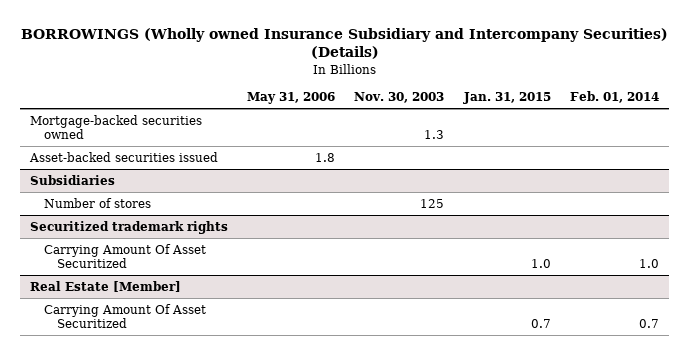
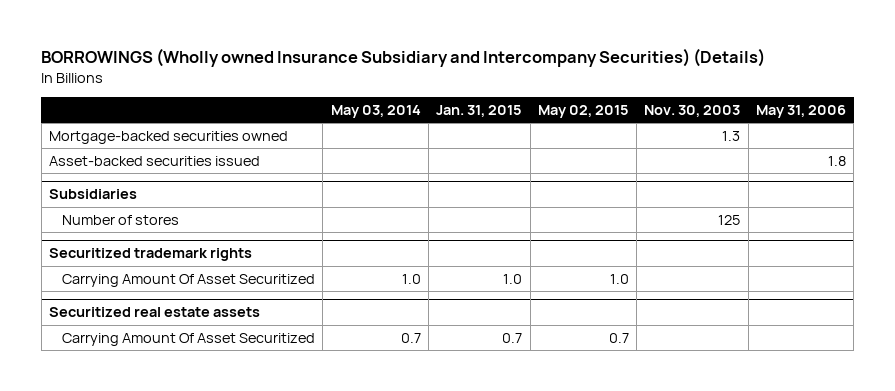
- | May 31, 2006 | Nov. 30, 2003 | Jan. 31, 2015 | Feb. 01, 2014
+ | May 03, 2014 | Jan. 31, 2015 | May 02, 2015 | Nov. 30, 2003 | May 31, 2006
- Real Estate [Member]
+ Securitized real estate assets

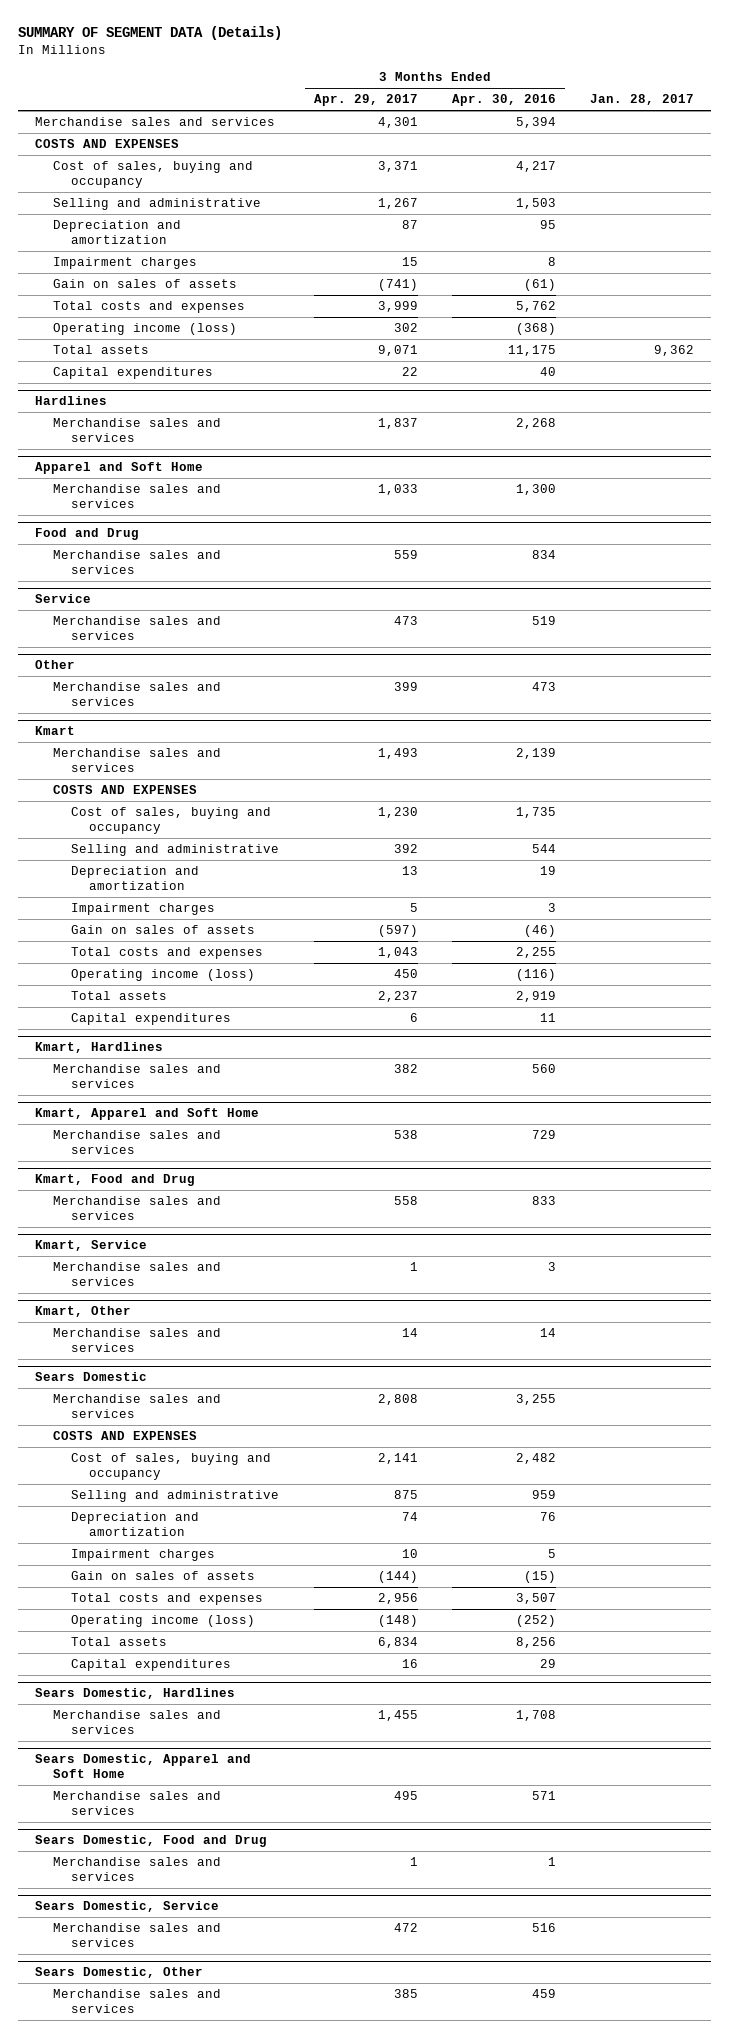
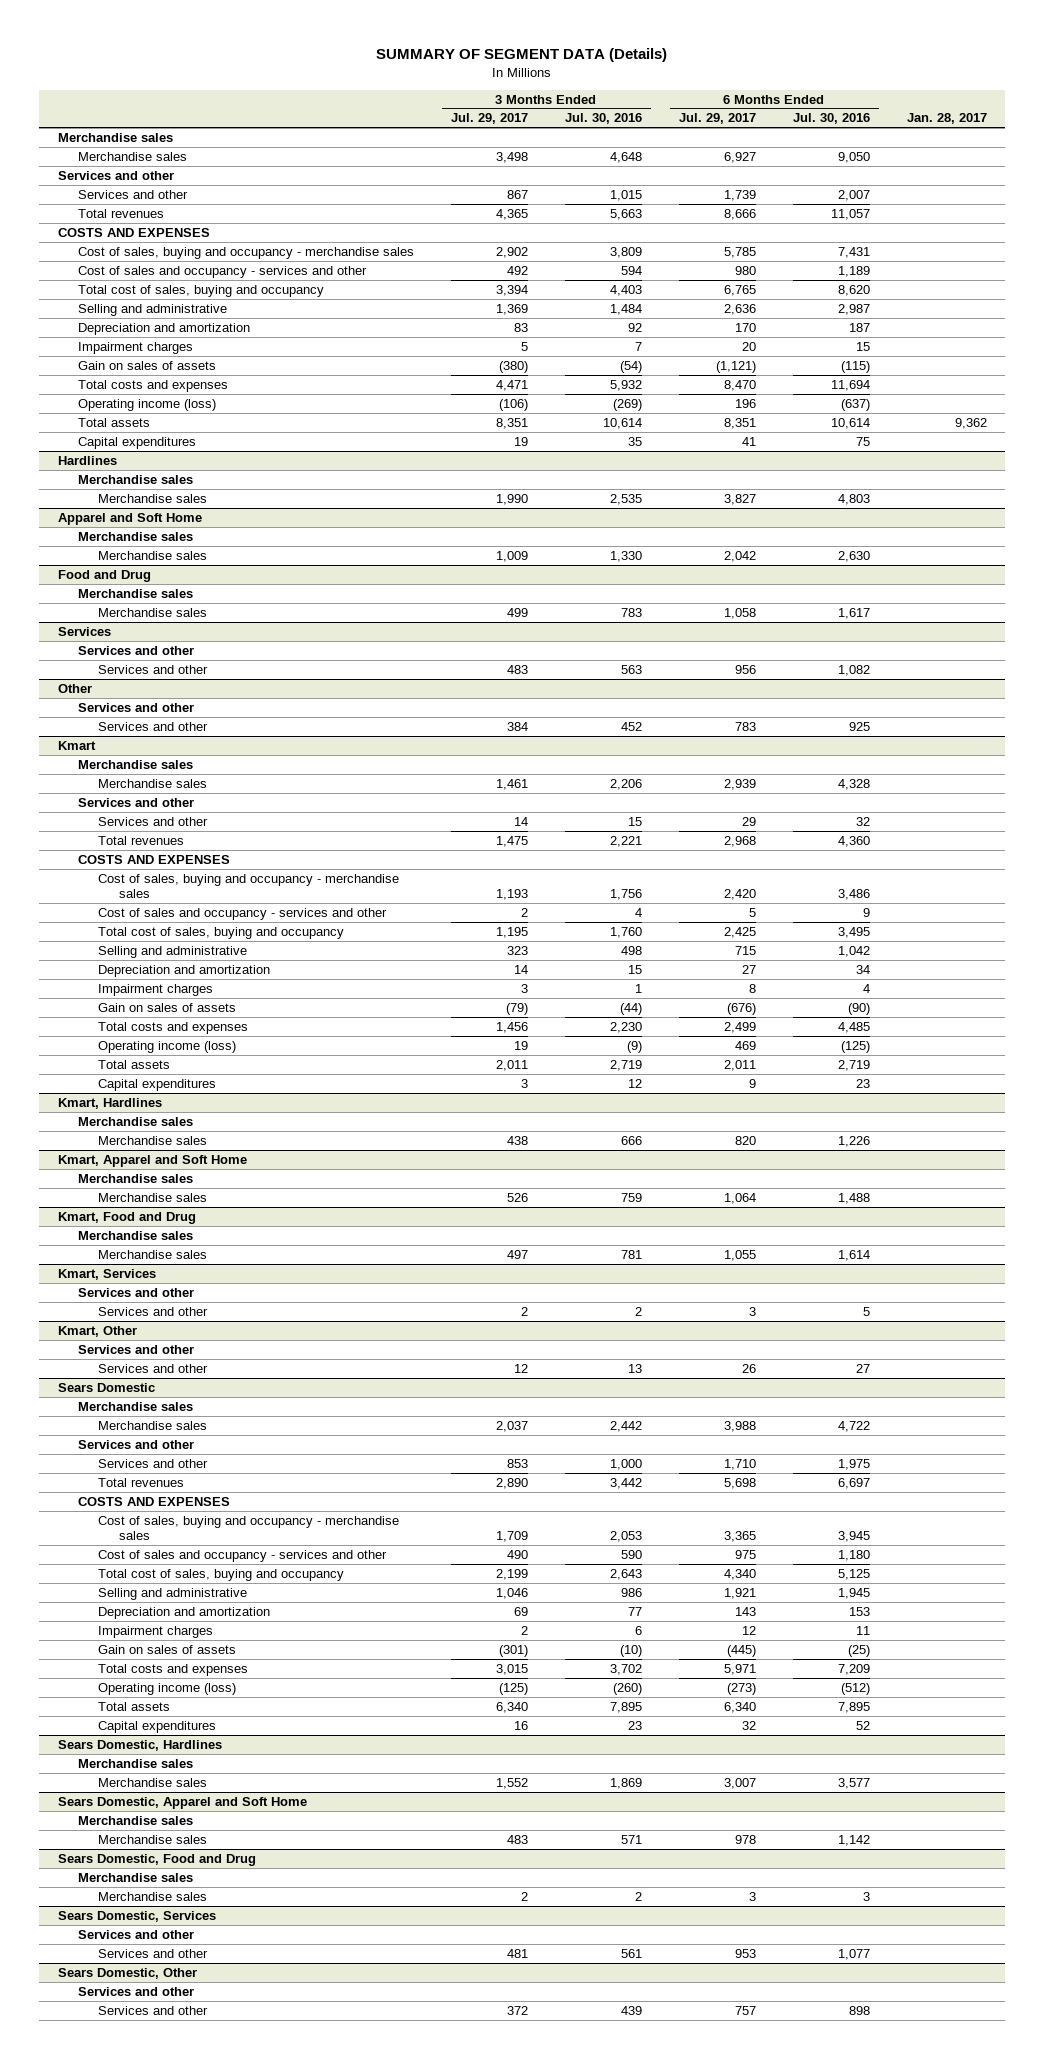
- | 3 Months Ended Apr. 29, 2017 | 3 Months Ended Apr. 30, 2016 | Jan. 28, 2017
+ | 3 Months Ended Jul. 29, 2017 | 3 Months Ended Jul. 30, 2016 | 6 Months Ended Jul. 29, 2017 | 6 Months Ended Jul. 30, 2016 | Jan. 28, 2017
- Merchandise sales and services | 4,301 | 5,394 |
+ Merchandise sales
+ Merchandise sales | 3,498 | 4,648 | 6,927 | 9,050 |
+ Services and other
+ Services and other | 867 | 1,015 | 1,739 | 2,007 |
+ Total revenues | 4,365 | 5,663 | 8,666 | 11,057 |
- Cost of sales, buying and occupancy | 3,371 | 4,217 |
+ Cost of sales, buying and occupancy - merchandise sales | 2,902 | 3,809 | 5,785 | 7,431 |
+ Cost of sales and occupancy - services and other | 492 | 594 | 980 | 1,189 |
+ Total cost of sales, buying and occupancy | 3,394 | 4,403 | 6,765 | 8,620 |
@ Hardlines
- Merchandise sales and services | 1,837 | 2,268 |
+ Merchandise sales
+ Merchandise sales | 1,990 | 2,535 | 3,827 | 4,803 |
@ Apparel and Soft Home
- Merchandise sales and services | 1,033 | 1,300 |
+ Merchandise sales
+ Merchandise sales | 1,009 | 1,330 | 2,042 | 2,630 |
@ Food and Drug
- Merchandise sales and services | 559 | 834 |
- Service
- Merchandise sales and services | 473 | 519 |
@ Food and Drug
+ Merchandise sales
+ Merchandise sales | 499 | 783 | 1,058 | 1,617 |
+ Services
+ Services and other
+ Services and other | 483 | 563 | 956 | 1,082 |
@ Other
- Merchandise sales and services | 399 | 473 |
+ Services and other
+ Services and other | 384 | 452 | 783 | 925 |
@ Kmart
- Merchandise sales and services | 1,493 | 2,139 |
+ Merchandise sales
+ Merchandise sales | 1,461 | 2,206 | 2,939 | 4,328 |
+ Services and other
+ Services and other | 14 | 15 | 29 | 32 |
+ Total revenues | 1,475 | 2,221 | 2,968 | 4,360 |
- Cost of sales, buying and occupancy | 1,230 | 1,735 |
+ Cost of sales, buying and occupancy - merchandise sales | 1,193 | 1,756 | 2,420 | 3,486 |
+ Cost of sales and occupancy - services and other | 2 | 4 | 5 | 9 |
+ Total cost of sales, buying and occupancy | 1,195 | 1,760 | 2,425 | 3,495 |
@ Kmart, Hardlines
- Merchandise sales and services | 382 | 560 |
+ Merchandise sales
+ Merchandise sales | 438 | 666 | 820 | 1,226 |
@ Kmart, Apparel and Soft Home
- Merchandise sales and services | 538 | 729 |
+ Merchandise sales
+ Merchandise sales | 526 | 759 | 1,064 | 1,488 |
@ Kmart, Food and Drug
- Merchandise sales and services | 558 | 833 |
- Kmart, Service
- Merchandise sales and services | 1 | 3 |
@ Kmart, Food and Drug
+ Merchandise sales
+ Merchandise sales | 497 | 781 | 1,055 | 1,614 |
+ Kmart, Services
+ Services and other
+ Services and other | 2 | 2 | 3 | 5 |
@ Kmart, Other
- Merchandise sales and services | 14 | 14 |
+ Services and other
+ Services and other | 12 | 13 | 26 | 27 |
@ Sears Domestic
- Merchandise sales and services | 2,808 | 3,255 |
+ Merchandise sales
+ Merchandise sales | 2,037 | 2,442 | 3,988 | 4,722 |
+ Services and other
+ Services and other | 853 | 1,000 | 1,710 | 1,975 |
+ Total revenues | 2,890 | 3,442 | 5,698 | 6,697 |
- Cost of sales, buying and occupancy | 2,141 | 2,482 |
+ Cost of sales, buying and occupancy - merchandise sales | 1,709 | 2,053 | 3,365 | 3,945 |
+ Cost of sales and occupancy - services and other | 490 | 590 | 975 | 1,180 |
+ Total cost of sales, buying and occupancy | 2,199 | 2,643 | 4,340 | 5,125 |
@ Sears Domestic, Hardlines
- Merchandise sales and services | 1,455 | 1,708 |
+ Merchandise sales
+ Merchandise sales | 1,552 | 1,869 | 3,007 | 3,577 |
@ Sears Domestic, Apparel and Soft Home
- Merchandise sales and services | 495 | 571 |
+ Merchandise sales
+ Merchandise sales | 483 | 571 | 978 | 1,142 |
@ Sears Domestic, Food and Drug
- Merchandise sales and services | 1 | 1 |
- Sears Domestic, Service
- Merchandise sales and services | 472 | 516 |
@ Sears Domestic, Food and Drug
+ Merchandise sales
+ Merchandise sales | 2 | 2 | 3 | 3 |
+ Sears Domestic, Services
+ Services and other
+ Services and other | 481 | 561 | 953 | 1,077 |
@ Sears Domestic, Other
- Merchandise sales and services | 385 | 459 |
+ Services and other
+ Services and other | 372 | 439 | 757 | 898 |

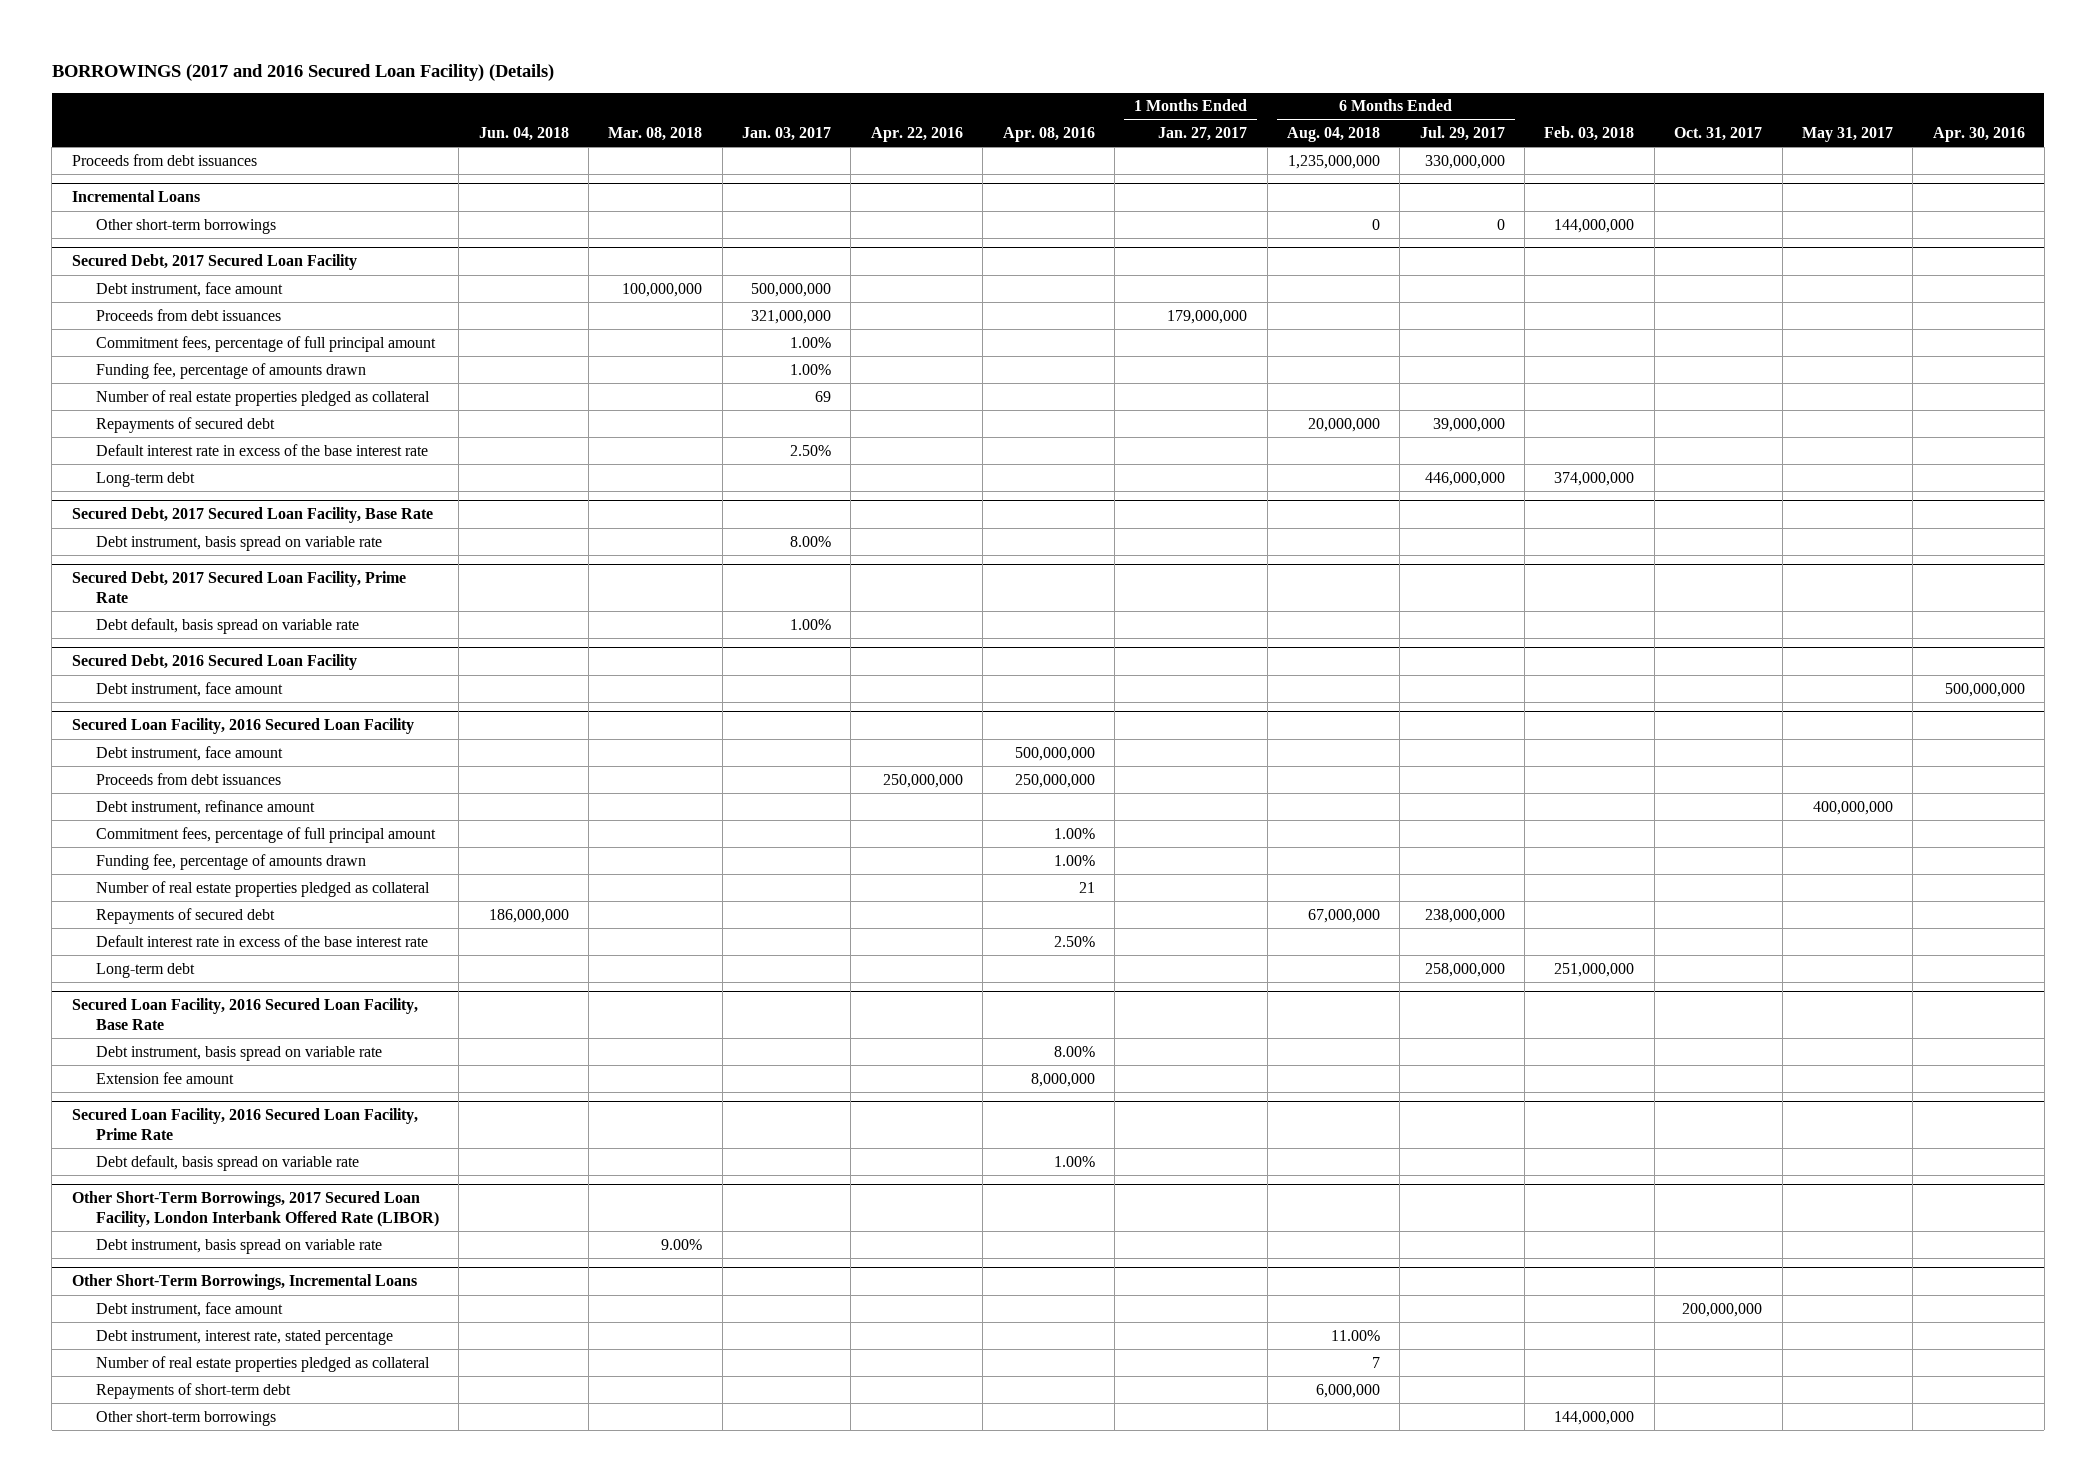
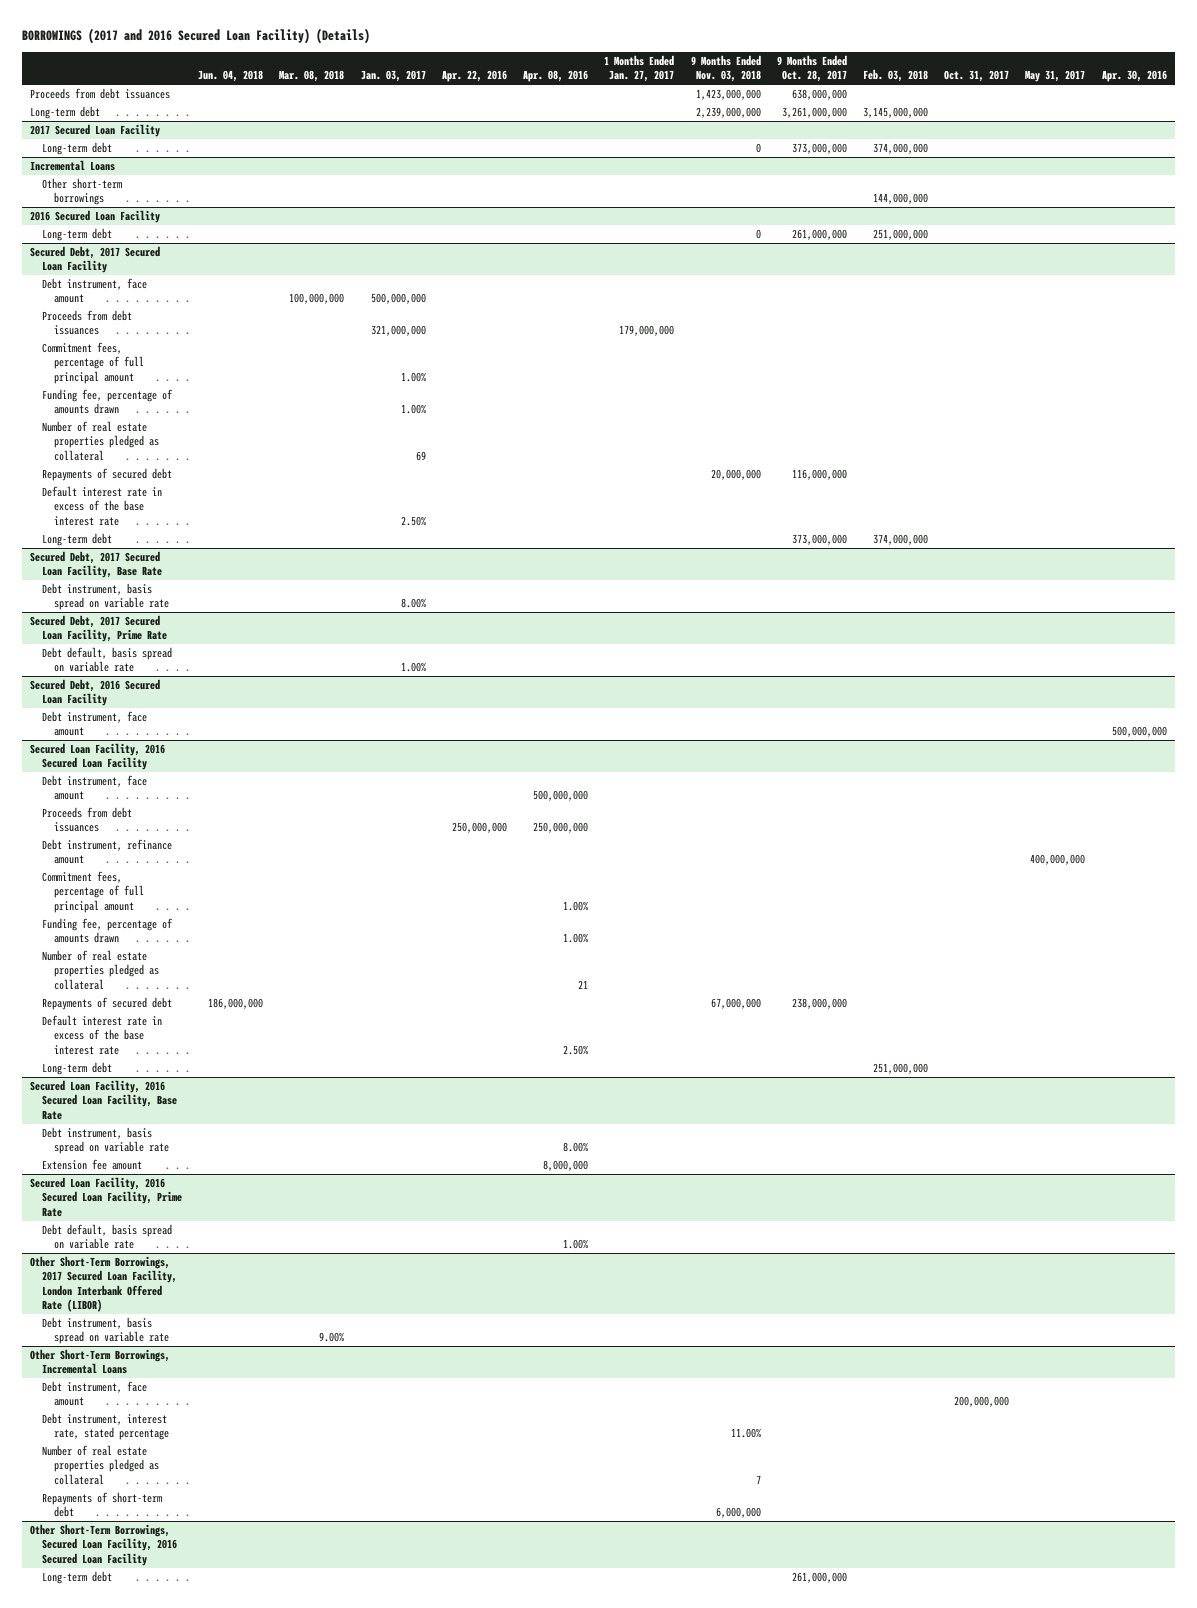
- | Jun. 04, 2018 | Mar. 08, 2018 | Jan. 03, 2017 | Apr. 22, 2016 | Apr. 08, 2016 | 1 Months Ended Jan. 27, 2017 | 6 Months Ended Aug. 04, 2018 | 6 Months Ended Jul. 29, 2017 | Feb. 03, 2018 | Oct. 31, 2017 | May 31, 2017 | Apr. 30, 2016
+ | Jun. 04, 2018 | Mar. 08, 2018 | Jan. 03, 2017 | Apr. 22, 2016 | Apr. 08, 2016 | 1 Months Ended Jan. 27, 2017 | 9 Months Ended Nov. 03, 2018 | 9 Months Ended Oct. 28, 2017 | Feb. 03, 2018 | Oct. 31, 2017 | May 31, 2017 | Apr. 30, 2016
+ Long-term debt | | | | | | | 2,239,000,000 | 3,261,000,000 | 3,145,000,000 | | |
+ 2017 Secured Loan Facility
+ Long-term debt | | | | | | | 0 | 373,000,000 | 374,000,000 | | |
+ 2016 Secured Loan Facility
+ Long-term debt | | | | | | | 0 | 261,000,000 | 251,000,000 | | |
@ Other Short-Term Borrowings, Incremental Loans
- Other short-term borrowings | | | | | | | | | 144,000,000 | | |
+ Other Short-Term Borrowings, Secured Loan Facility, 2016 Secured Loan Facility
+ Long-term debt | | | | | | | | 261,000,000 | | | |

